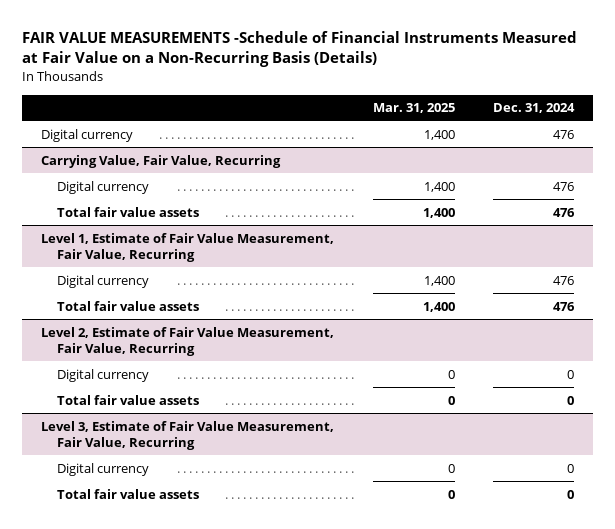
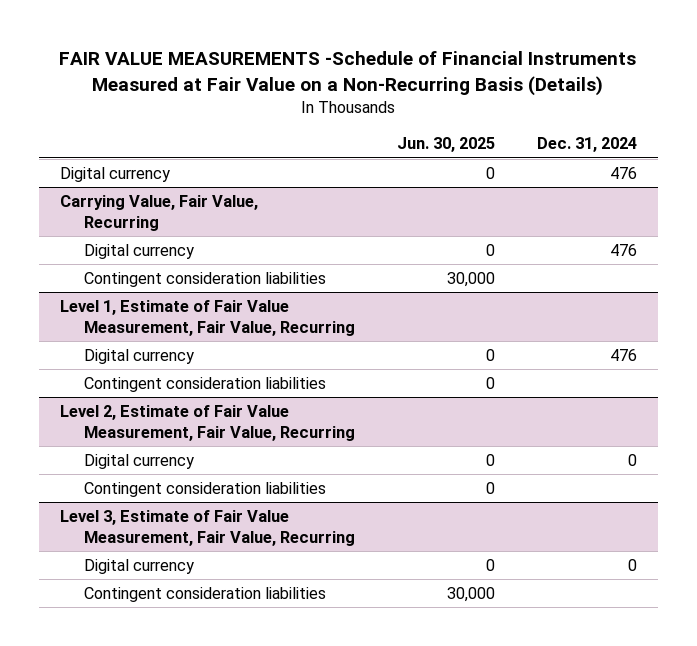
- | Mar. 31, 2025 | Dec. 31, 2024
+ | Jun. 30, 2025 | Dec. 31, 2024
@ Carrying Value, Fair Value, Recurring
- Total fair value assets | 1,400 | 476
+ Contingent consideration liabilities | 30,000 |
@ Level 1, Estimate of Fair Value Measurement, Fair Value, Recurring
- Total fair value assets | 1,400 | 476
+ Contingent consideration liabilities | 0 |
@ Level 2, Estimate of Fair Value Measurement, Fair Value, Recurring
- Total fair value assets | 0 | 0
+ Contingent consideration liabilities | 0 |
@ Level 3, Estimate of Fair Value Measurement, Fair Value, Recurring
- Total fair value assets | 0 | 0
+ Contingent consideration liabilities | 30,000 |

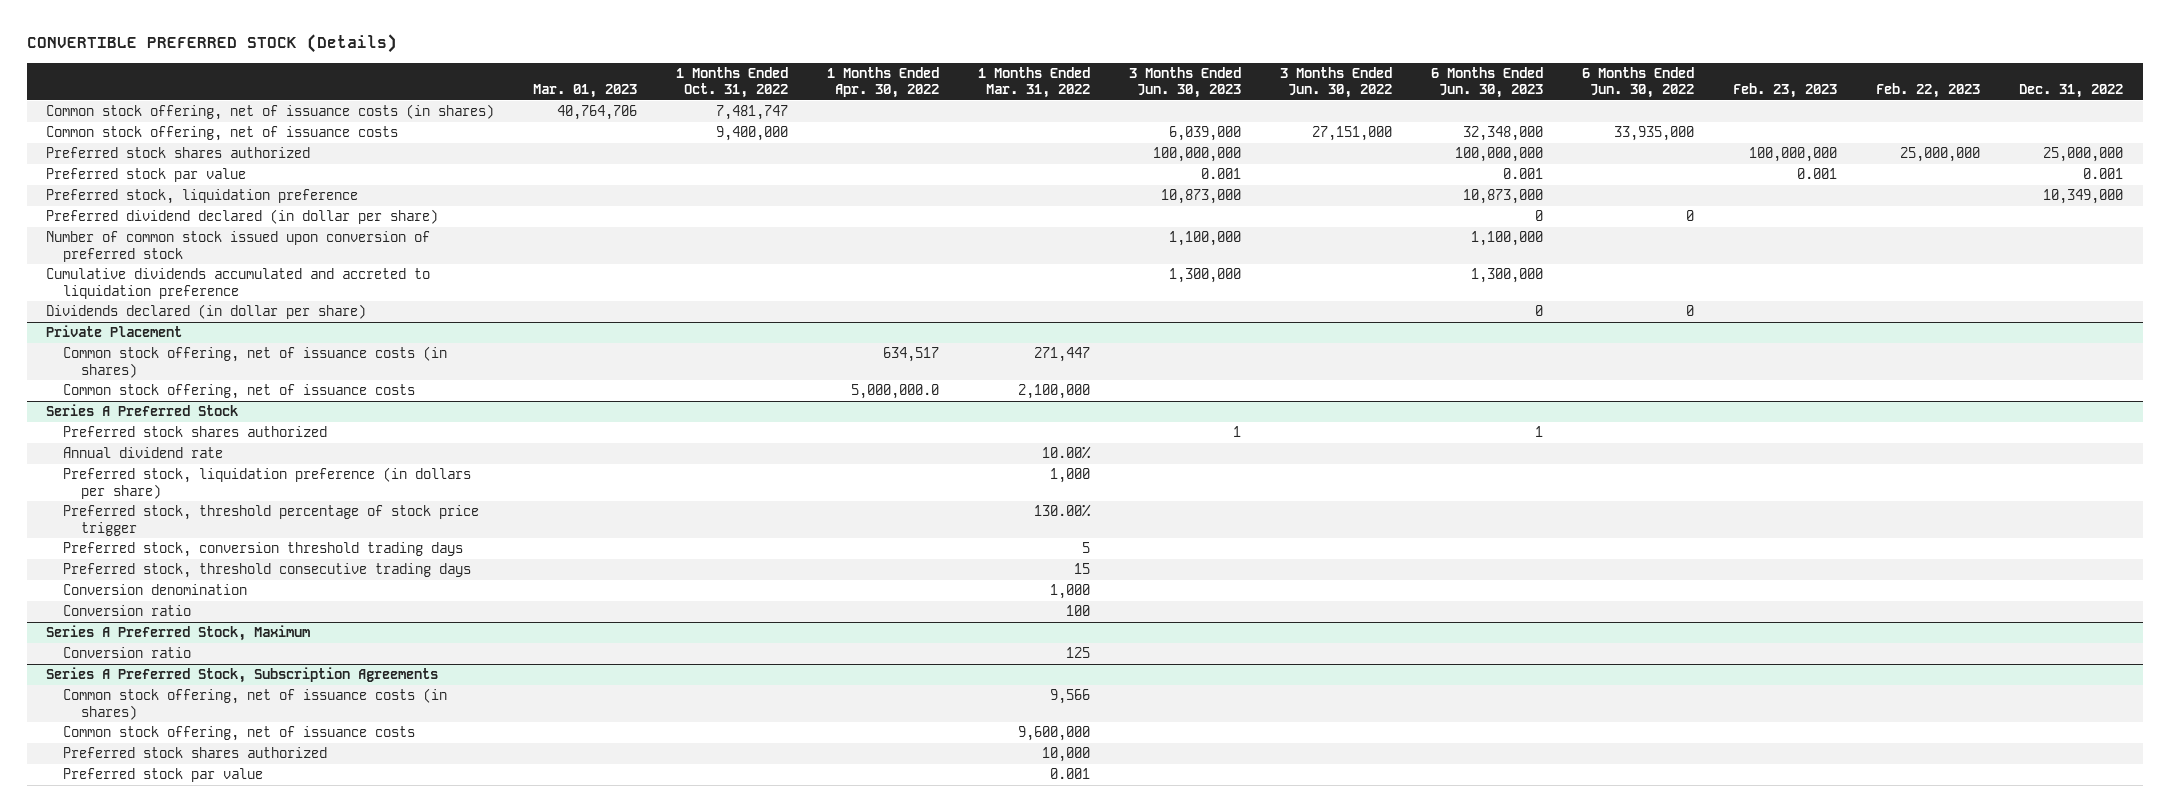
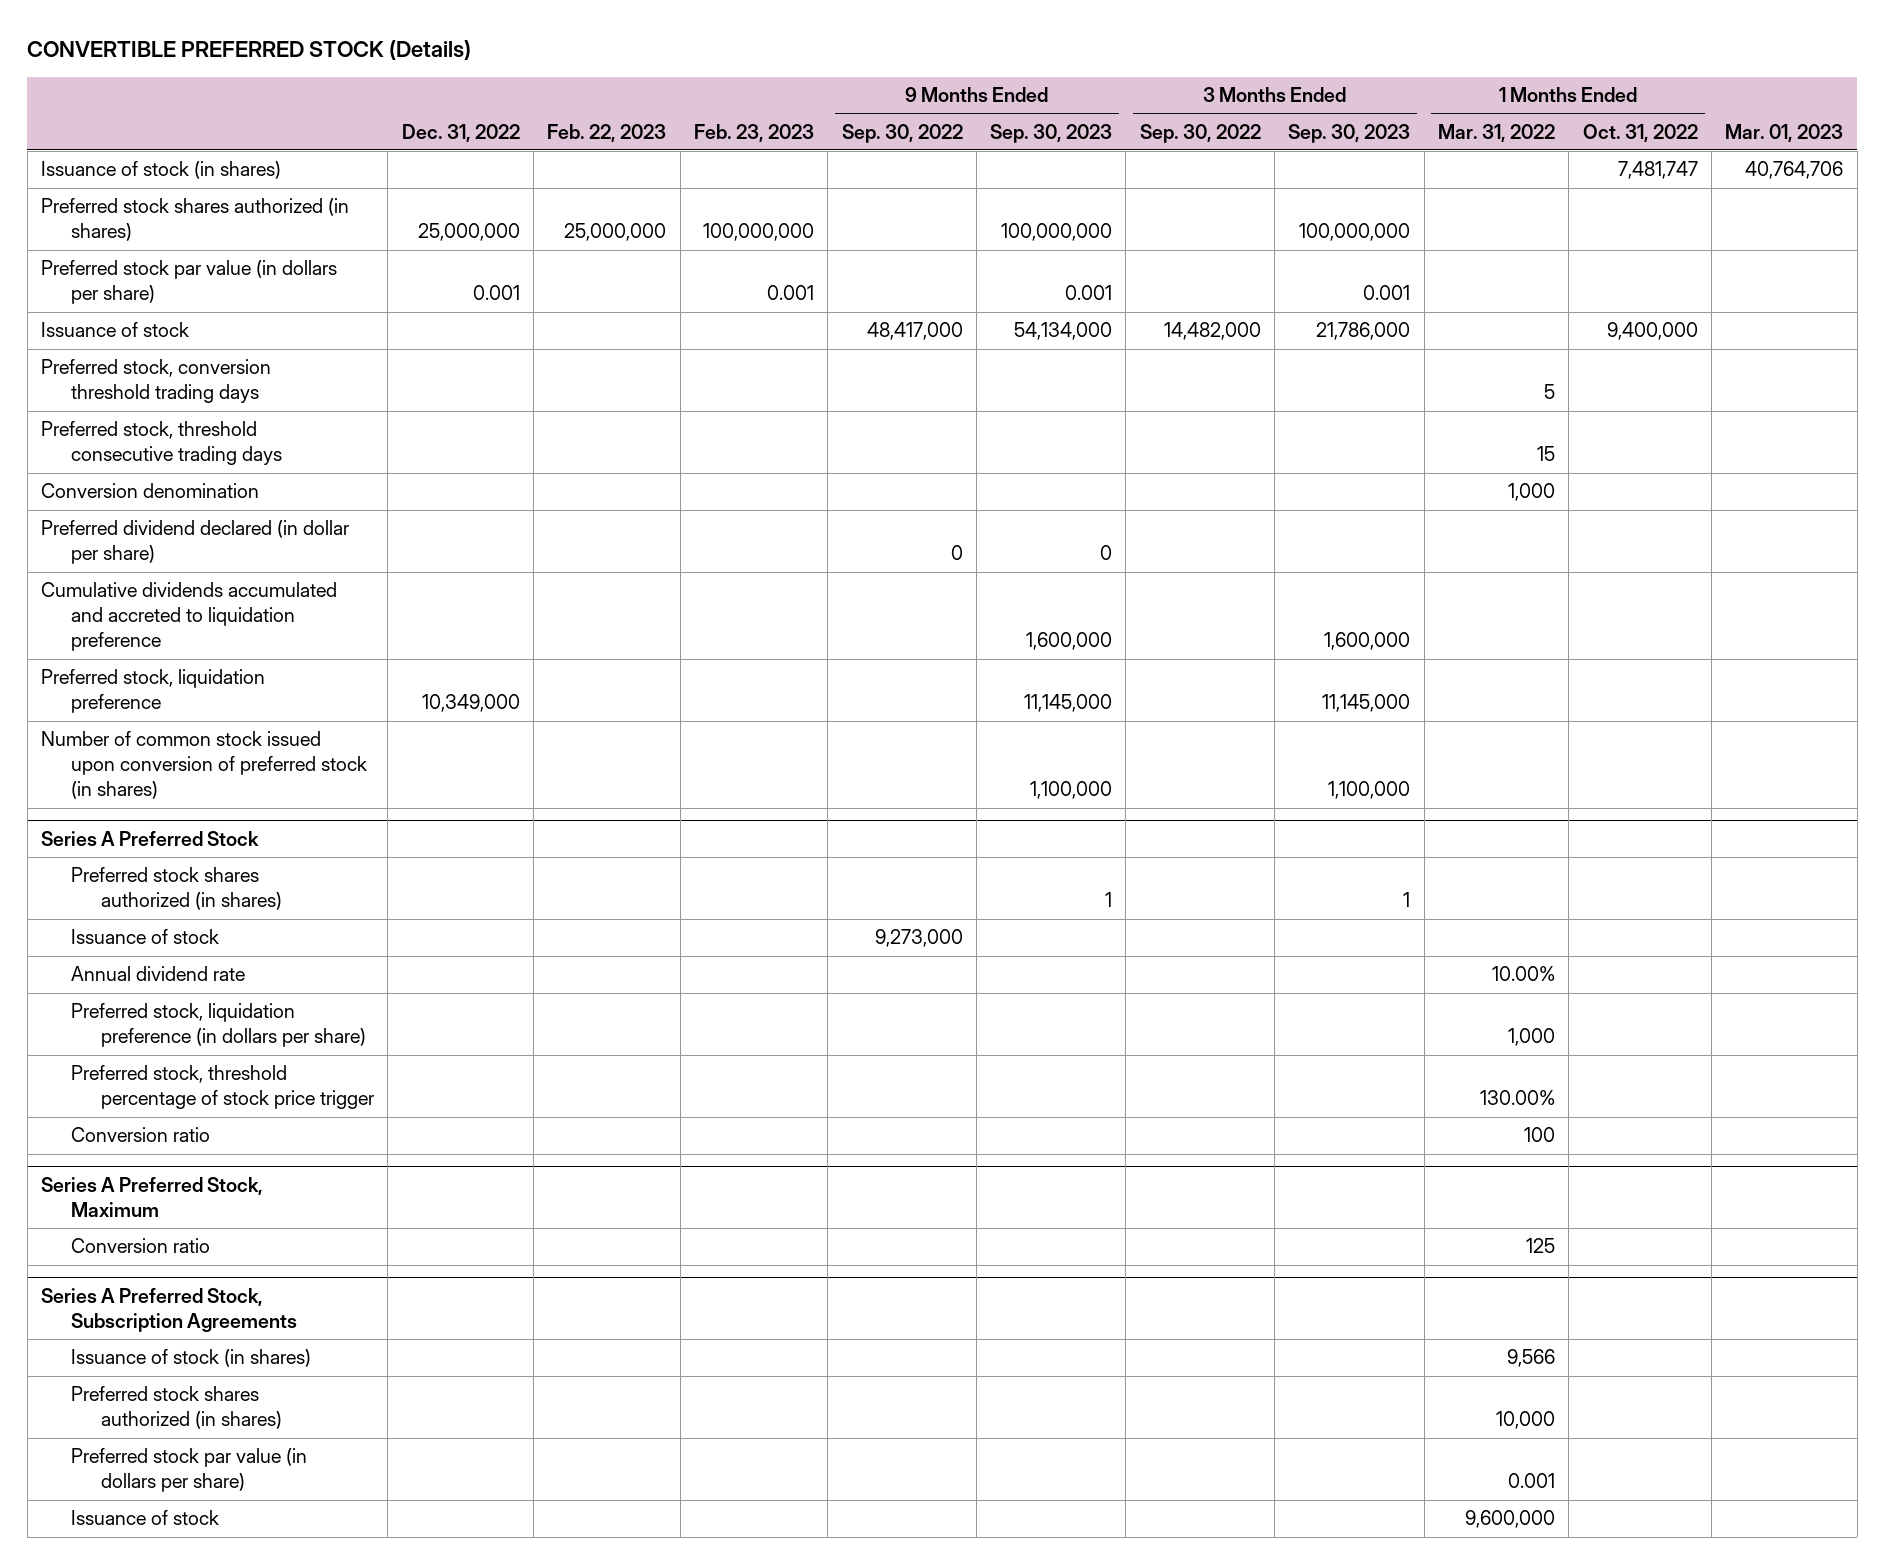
- | Mar. 01, 2023 | 1 Months Ended Oct. 31, 2022 | 1 Months Ended Apr. 30, 2022 | 1 Months Ended Mar. 31, 2022 | 3 Months Ended Jun. 30, 2023 | 3 Months Ended Jun. 30, 2022 | 6 Months Ended Jun. 30, 2023 | 6 Months Ended Jun. 30, 2022 | Feb. 23, 2023 | Feb. 22, 2023 | Dec. 31, 2022
+ | Dec. 31, 2022 | Feb. 22, 2023 | Feb. 23, 2023 | 9 Months Ended Sep. 30, 2022 | 9 Months Ended Sep. 30, 2023 | 3 Months Ended Sep. 30, 2022 | 3 Months Ended Sep. 30, 2023 | 1 Months Ended Mar. 31, 2022 | 1 Months Ended Oct. 31, 2022 | Mar. 01, 2023
- Common stock offering, net of issuance costs (in shares) | 40,764,706 | 7,481,747 | | | | | | | | |
- Common stock offering, net of issuance costs | | 9,400,000 | | | 6,039,000 | 27,151,000 | 32,348,000 | 33,935,000 | | |
- Preferred stock shares authorized | | | | | 100,000,000 | | 100,000,000 | | 100,000,000 | 25,000,000 | 25,000,000
- Preferred stock par value | | | | | 0.001 | | 0.001 | | 0.001 | | 0.001
+ Issuance of stock (in shares) | | | | | | | | | 7,481,747 | 40,764,706
+ Preferred stock shares authorized (in shares) | 25,000,000 | 25,000,000 | 100,000,000 | | 100,000,000 | | 100,000,000 | | |
+ Preferred stock par value (in dollars per share) | 0.001 | | 0.001 | | 0.001 | | 0.001 | | |
+ Issuance of stock | | | | 48,417,000 | 54,134,000 | 14,482,000 | 21,786,000 | | 9,400,000 |
+ Preferred stock, conversion threshold trading days | | | | | | | | 5 | |
+ Preferred stock, threshold consecutive trading days | | | | | | | | 15 | |
+ Conversion denomination | | | | | | | | 1,000 | |
- Number of common stock issued upon conversion of preferred stock | | | | | 1,100,000 | | 1,100,000 | | | |
- Dividends declared (in dollar per share) | | | | | | | 0 | 0 | | |
- Private Placement
- Common stock offering, net of issuance costs (in shares) | | | 634,517 | 271,447 | | | | | | |
- Common stock offering, net of issuance costs | | | 5,000,000.0 | 2,100,000 | | | | | | |
moved down: Preferred stock, liquidation preference | 10,349,000 | | | | 11,145,000 | | 11,145,000 | | |
+ Number of common stock issued upon conversion of preferred stock (in shares) | | | | | 1,100,000 | | 1,100,000 | | |
@ Series A Preferred Stock
- Preferred stock shares authorized | | | | | 1 | | 1 | | | |
+ Preferred stock shares authorized (in shares) | | | | | 1 | | 1 | | |
+ Issuance of stock | | | | 9,273,000 | | | | | |
- Preferred stock, conversion threshold trading days | | | | 5 | | | | | | |
- Preferred stock, threshold consecutive trading days | | | | 15 | | | | | | |
- Conversion denomination | | | | 1,000 | | | | | | |
@ Series A Preferred Stock, Subscription Agreements
- Common stock offering, net of issuance costs (in shares) | | | | 9,566 | | | | | | |
- Common stock offering, net of issuance costs | | | | 9,600,000 | | | | | | |
- Preferred stock shares authorized | | | | 10,000 | | | | | | |
- Preferred stock par value | | | | 0.001 | | | | | | |
+ Issuance of stock (in shares) | | | | | | | | 9,566 | |
+ Preferred stock shares authorized (in shares) | | | | | | | | 10,000 | |
+ Preferred stock par value (in dollars per share) | | | | | | | | 0.001 | |
+ Issuance of stock | | | | | | | | 9,600,000 | |

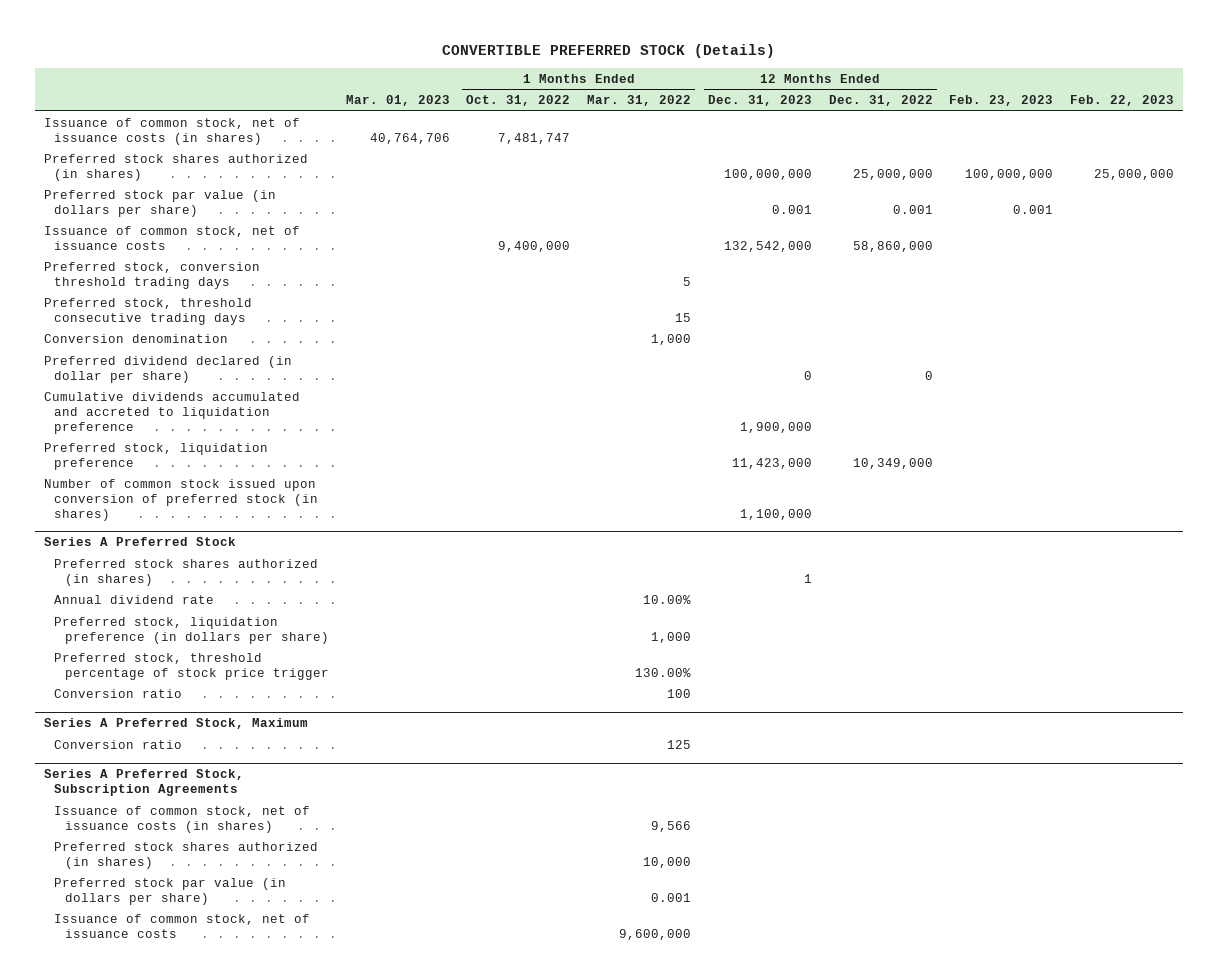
- | Dec. 31, 2022 | Feb. 22, 2023 | Feb. 23, 2023 | 9 Months Ended Sep. 30, 2022 | 9 Months Ended Sep. 30, 2023 | 3 Months Ended Sep. 30, 2022 | 3 Months Ended Sep. 30, 2023 | 1 Months Ended Mar. 31, 2022 | 1 Months Ended Oct. 31, 2022 | Mar. 01, 2023
+ | Mar. 01, 2023 | 1 Months Ended Oct. 31, 2022 | 1 Months Ended Mar. 31, 2022 | 12 Months Ended Dec. 31, 2023 | 12 Months Ended Dec. 31, 2022 | Feb. 23, 2023 | Feb. 22, 2023
- Issuance of stock (in shares) | | | | | | | | | 7,481,747 | 40,764,706
+ Issuance of common stock, net of issuance costs (in shares) | 40,764,706 | 7,481,747 | | | | |
- Issuance of stock | | | | 48,417,000 | 54,134,000 | 14,482,000 | 21,786,000 | | 9,400,000 |
+ Issuance of common stock, net of issuance costs | | 9,400,000 | | 132,542,000 | 58,860,000 | |
@ Series A Preferred Stock
- Issuance of stock | | | | 9,273,000 | | | | | |
@ Series A Preferred Stock, Subscription Agreements
- Issuance of stock (in shares) | | | | | | | | 9,566 | |
+ Issuance of common stock, net of issuance costs (in shares) | | | 9,566 | | | |
- Issuance of stock | | | | | | | | 9,600,000 | |
+ Issuance of common stock, net of issuance costs | | | 9,600,000 | | | |

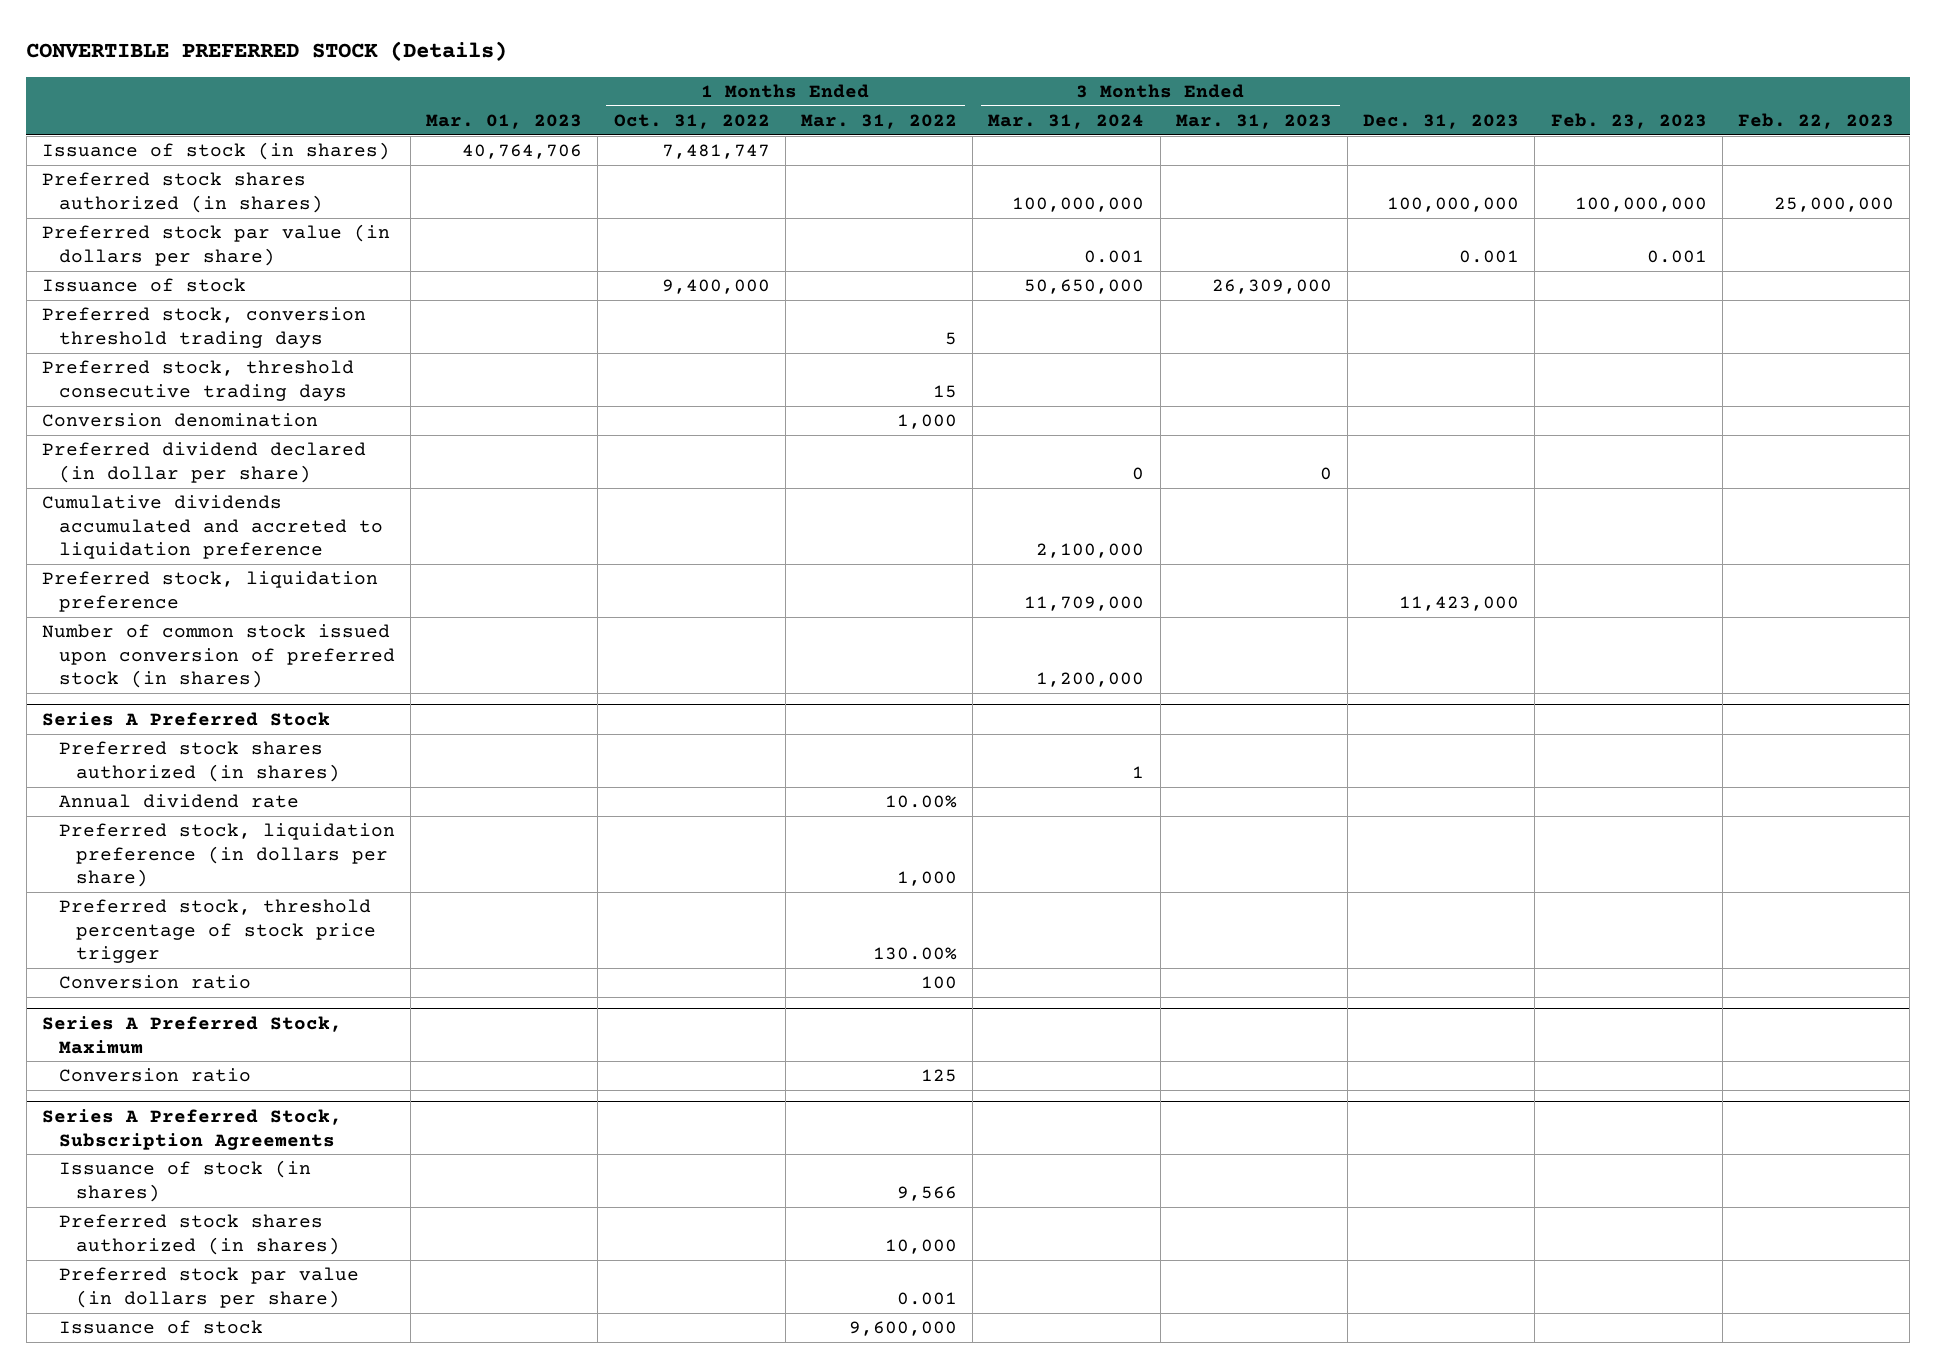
- | Mar. 01, 2023 | 1 Months Ended Oct. 31, 2022 | 1 Months Ended Mar. 31, 2022 | 12 Months Ended Dec. 31, 2023 | 12 Months Ended Dec. 31, 2022 | Feb. 23, 2023 | Feb. 22, 2023
+ | Mar. 01, 2023 | 1 Months Ended Oct. 31, 2022 | 1 Months Ended Mar. 31, 2022 | 3 Months Ended Mar. 31, 2024 | 3 Months Ended Mar. 31, 2023 | Dec. 31, 2023 | Feb. 23, 2023 | Feb. 22, 2023
- Issuance of common stock, net of issuance costs (in shares) | 40,764,706 | 7,481,747 | | | | |
+ Issuance of stock (in shares) | 40,764,706 | 7,481,747 | | | | | |
- Issuance of common stock, net of issuance costs | | 9,400,000 | | 132,542,000 | 58,860,000 | |
+ Issuance of stock | | 9,400,000 | | 50,650,000 | 26,309,000 | | |
@ Series A Preferred Stock, Subscription Agreements
- Issuance of common stock, net of issuance costs (in shares) | | | 9,566 | | | |
+ Issuance of stock (in shares) | | | 9,566 | | | | |
- Issuance of common stock, net of issuance costs | | | 9,600,000 | | | |
+ Issuance of stock | | | 9,600,000 | | | | |

